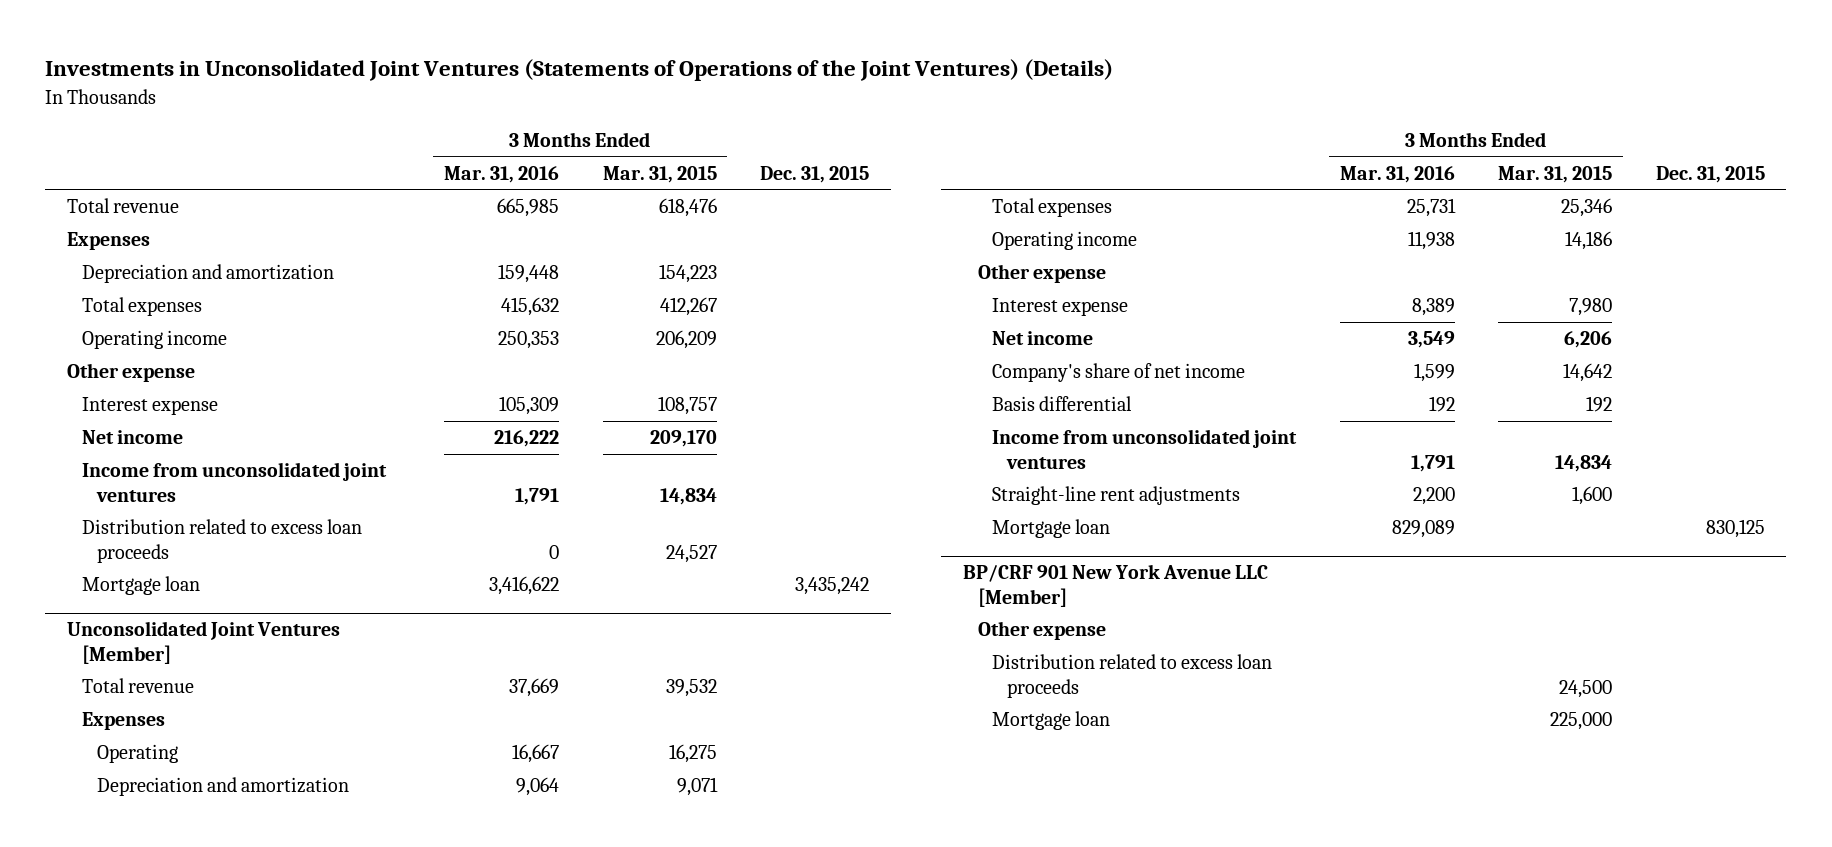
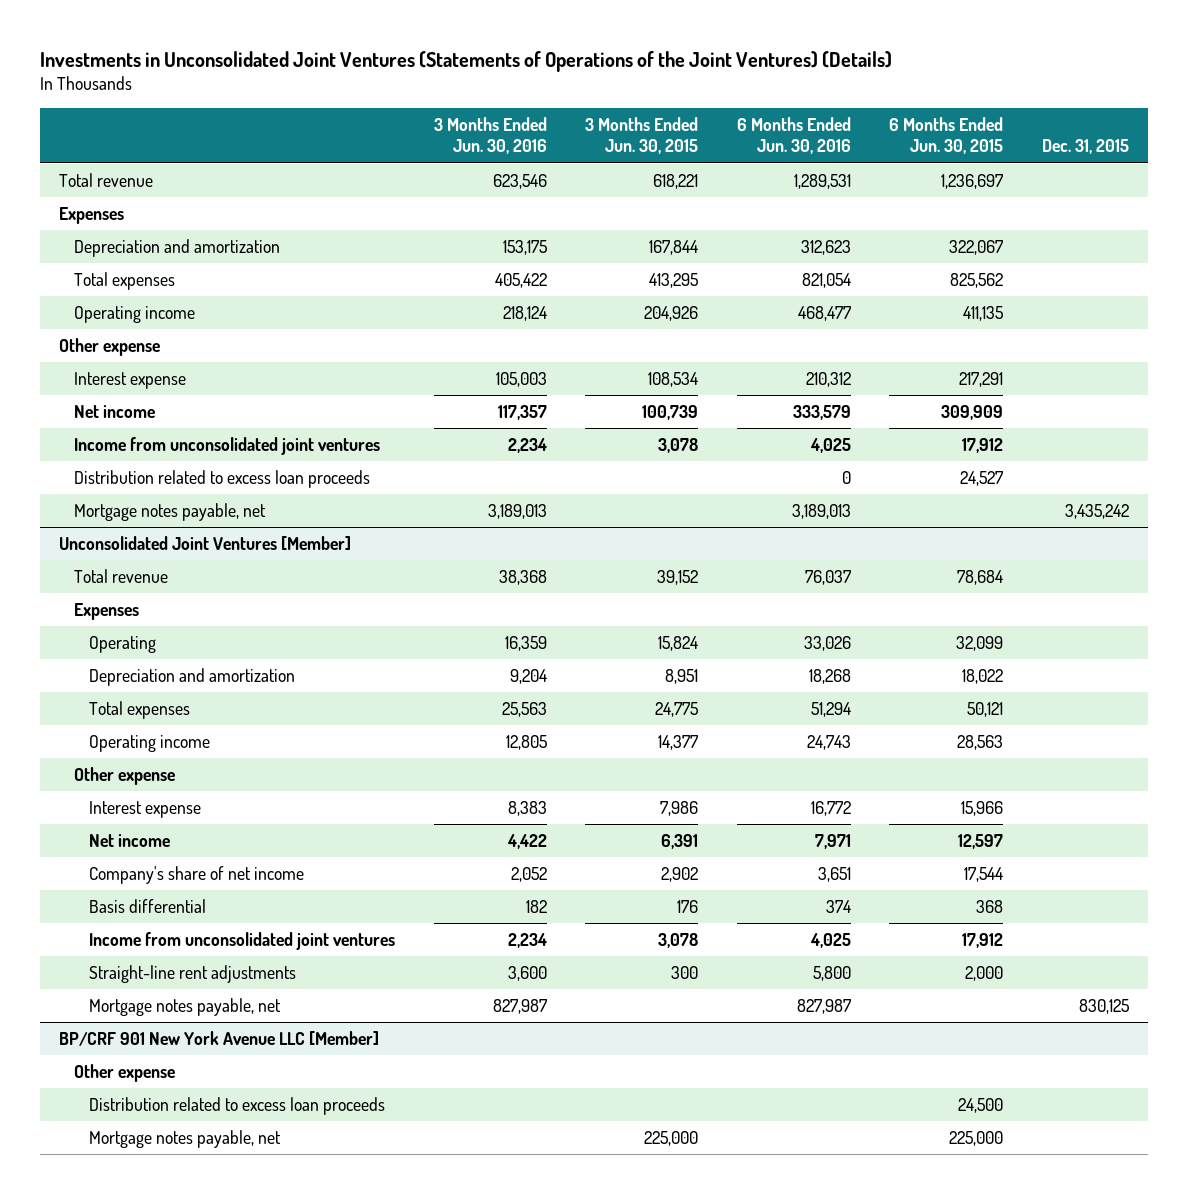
- | 3 Months Ended Mar. 31, 2016 | 3 Months Ended Mar. 31, 2015 | Dec. 31, 2015
+ | 3 Months Ended Jun. 30, 2016 | 3 Months Ended Jun. 30, 2015 | 6 Months Ended Jun. 30, 2016 | 6 Months Ended Jun. 30, 2015 | Dec. 31, 2015
- Mortgage loan | 3,416,622 | | 3,435,242
+ Mortgage notes payable, net | 3,189,013 | | 3,189,013 | | 3,435,242
@ Unconsolidated Joint Ventures [Member]
- Mortgage loan | 829,089 | | 830,125
+ Mortgage notes payable, net | 827,987 | | 827,987 | | 830,125
@ BP/CRF 901 New York Avenue LLC [Member]
- Mortgage loan | | 225,000 |
+ Mortgage notes payable, net | | 225,000 | | 225,000 |

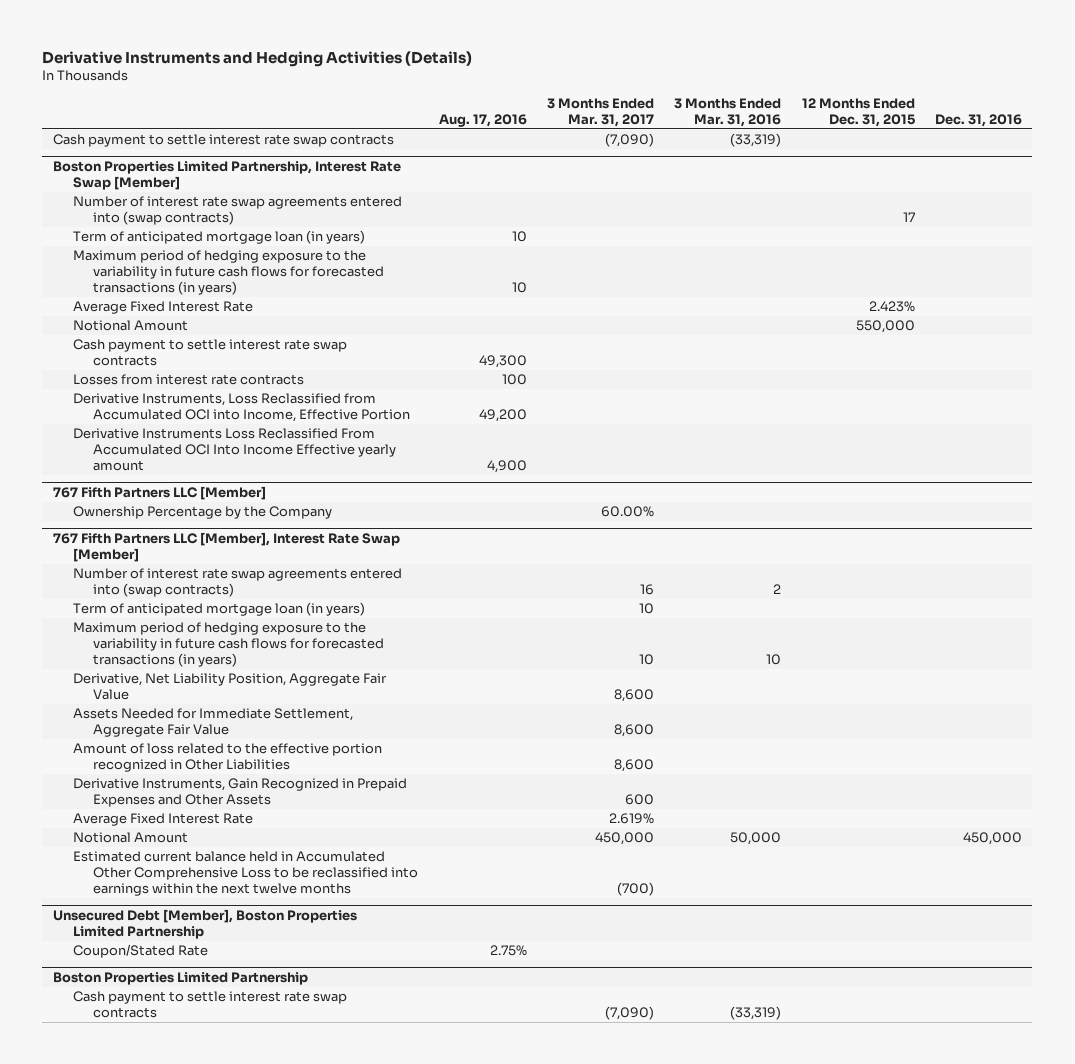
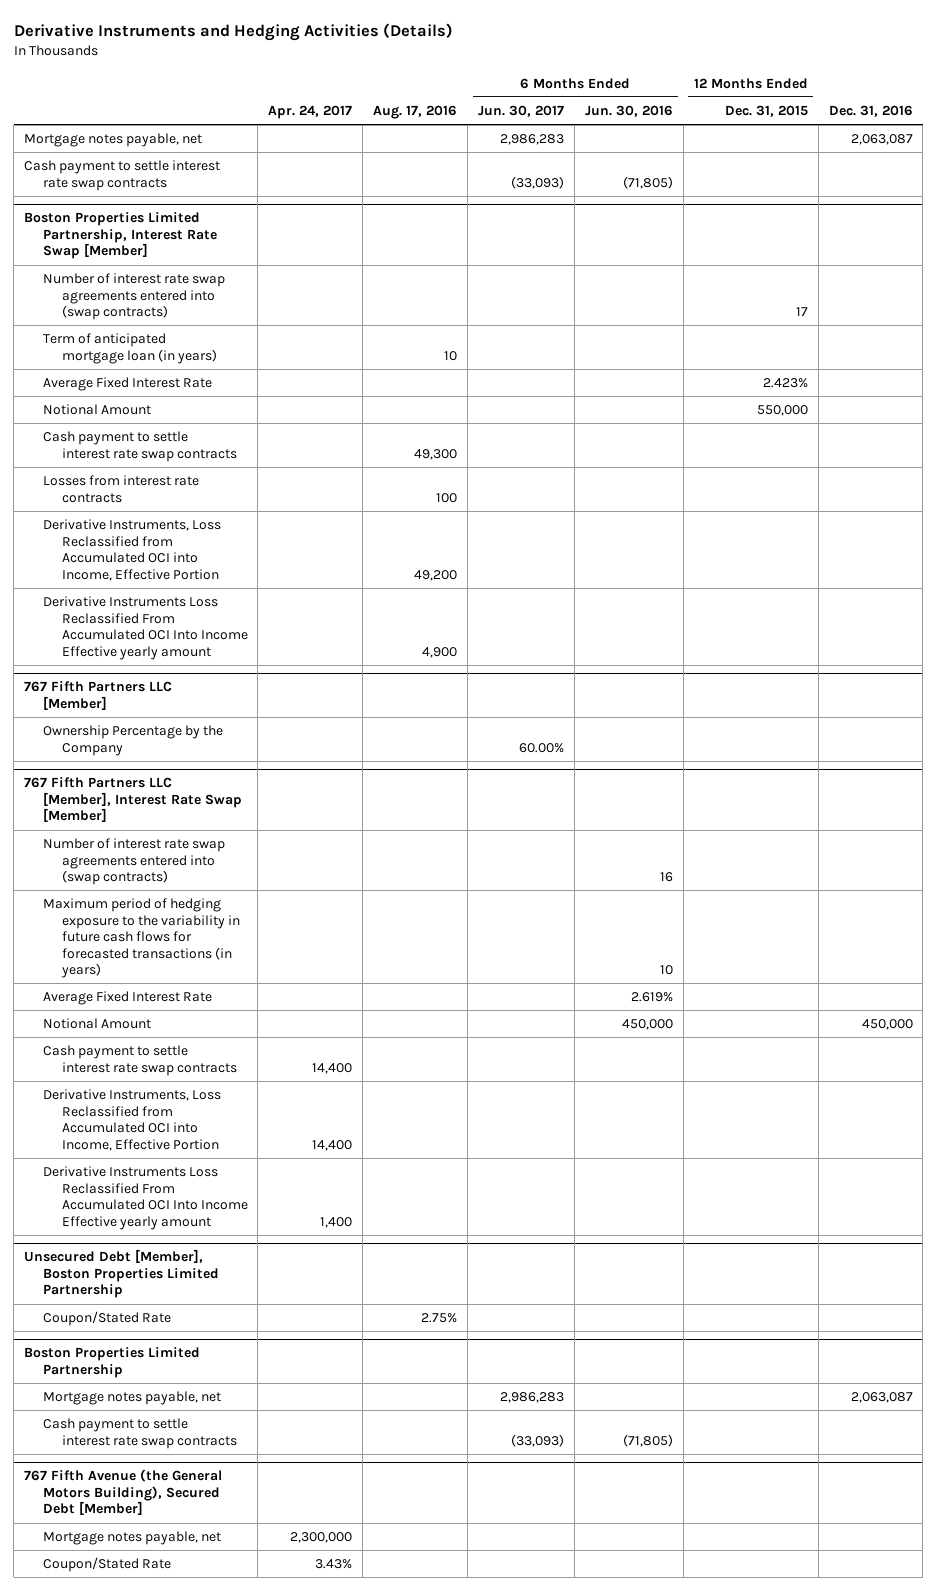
- | Aug. 17, 2016 | 3 Months Ended Mar. 31, 2017 | 3 Months Ended Mar. 31, 2016 | 12 Months Ended Dec. 31, 2015 | Dec. 31, 2016
+ | Apr. 24, 2017 | Aug. 17, 2016 | 6 Months Ended Jun. 30, 2017 | 6 Months Ended Jun. 30, 2016 | 12 Months Ended Dec. 31, 2015 | Dec. 31, 2016
+ Mortgage notes payable, net | | | 2,986,283 | | | 2,063,087
@ Boston Properties Limited Partnership, Interest Rate Swap [Member]
- Maximum period of hedging exposure to the variability in future cash flows for forecasted transactions (in years) | 10 | | | |
@ 767 Fifth Partners LLC [Member], Interest Rate Swap [Member]
- Term of anticipated mortgage loan (in years) | | 10 | | |
- Derivative, Net Liability Position, Aggregate Fair Value | | 8,600 | | |
- Assets Needed for Immediate Settlement, Aggregate Fair Value | | 8,600 | | |
- Amount of loss related to the effective portion recognized in Other Liabilities | | 8,600 | | |
- Derivative Instruments, Gain Recognized in Prepaid Expenses and Other Assets | | 600 | | |
- Estimated current balance held in Accumulated Other Comprehensive Loss to be reclassified into earnings within the next twelve months | | (700) | | |
+ Cash payment to settle interest rate swap contracts | 14,400 | | | | |
+ Derivative Instruments, Loss Reclassified from Accumulated OCI into Income, Effective Portion | 14,400 | | | | |
+ Derivative Instruments Loss Reclassified From Accumulated OCI Into Income Effective yearly amount | 1,400 | | | | |
@ Boston Properties Limited Partnership
+ Mortgage notes payable, net | | | 2,986,283 | | | 2,063,087
+ 767 Fifth Avenue (the General Motors Building), Secured Debt [Member]
+ Mortgage notes payable, net | 2,300,000 | | | | |
+ Coupon/Stated Rate | 3.43% | | | | |

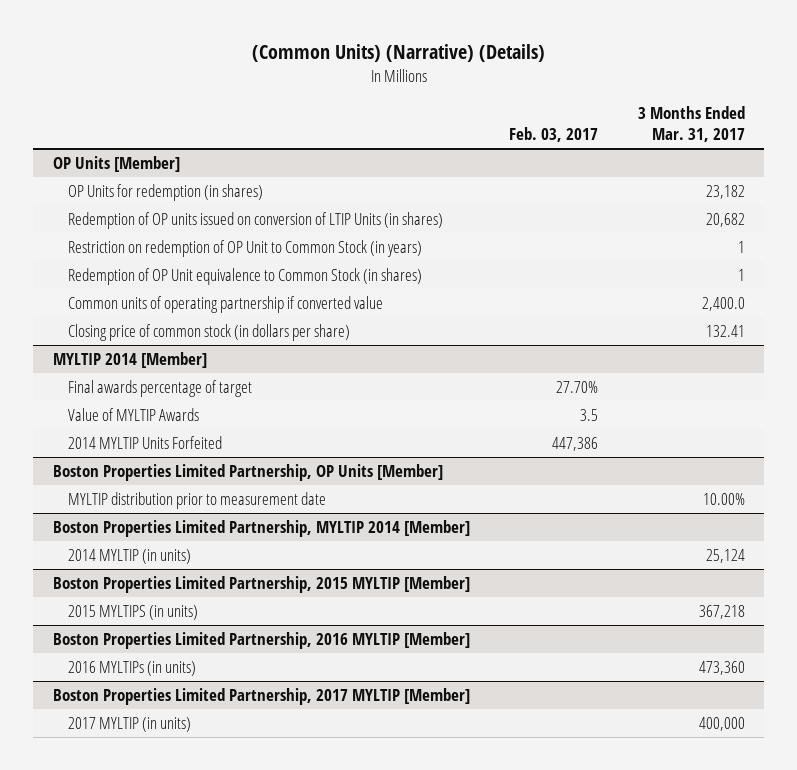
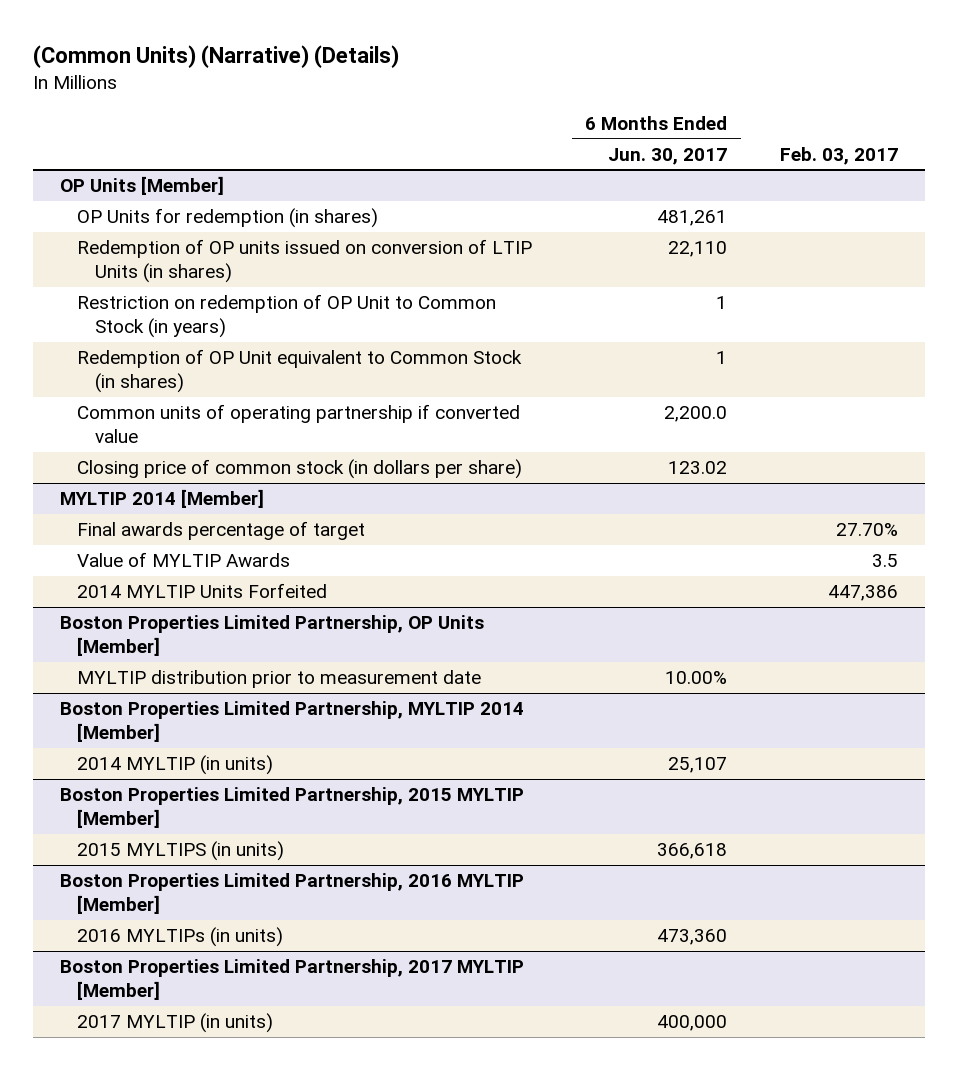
- | Feb. 03, 2017 | 3 Months Ended Mar. 31, 2017
+ | 6 Months Ended Jun. 30, 2017 | Feb. 03, 2017
@ OP Units [Member]
- Redemption of OP Unit equivalence to Common Stock (in shares) | | 1
+ Redemption of OP Unit equivalent to Common Stock (in shares) | 1 |

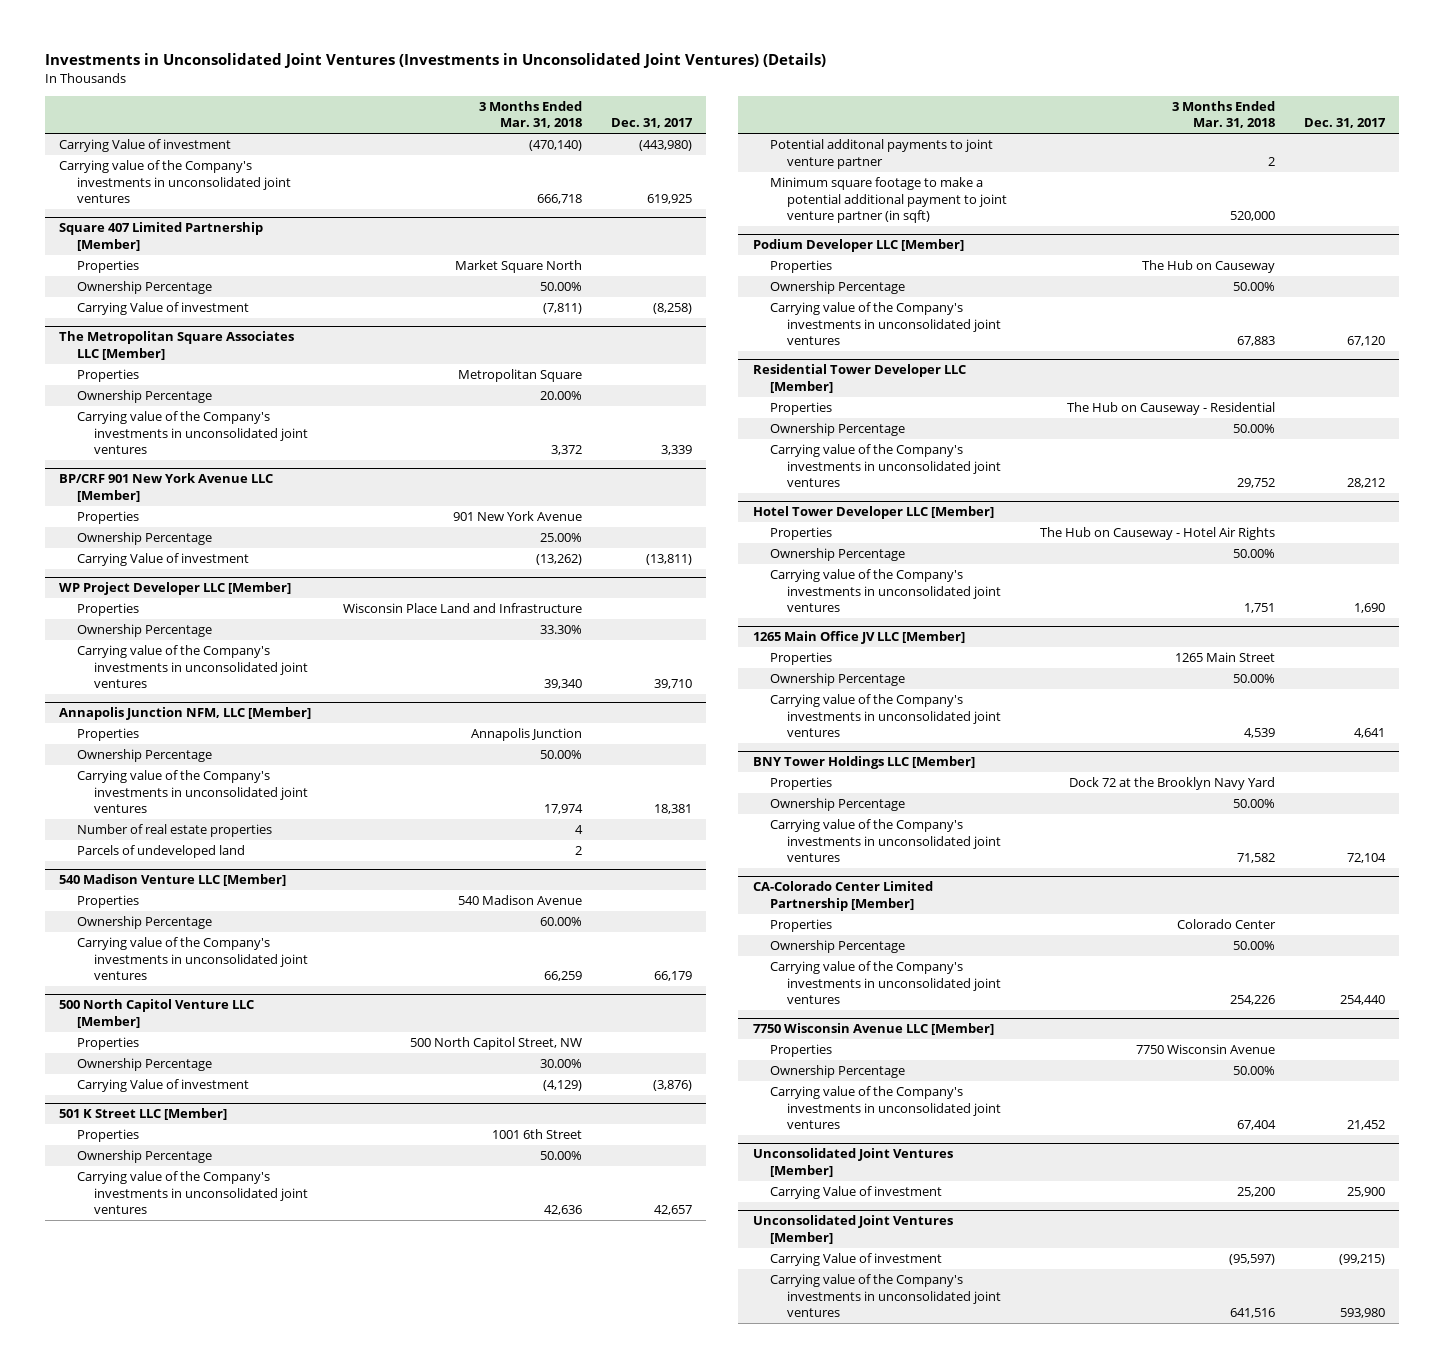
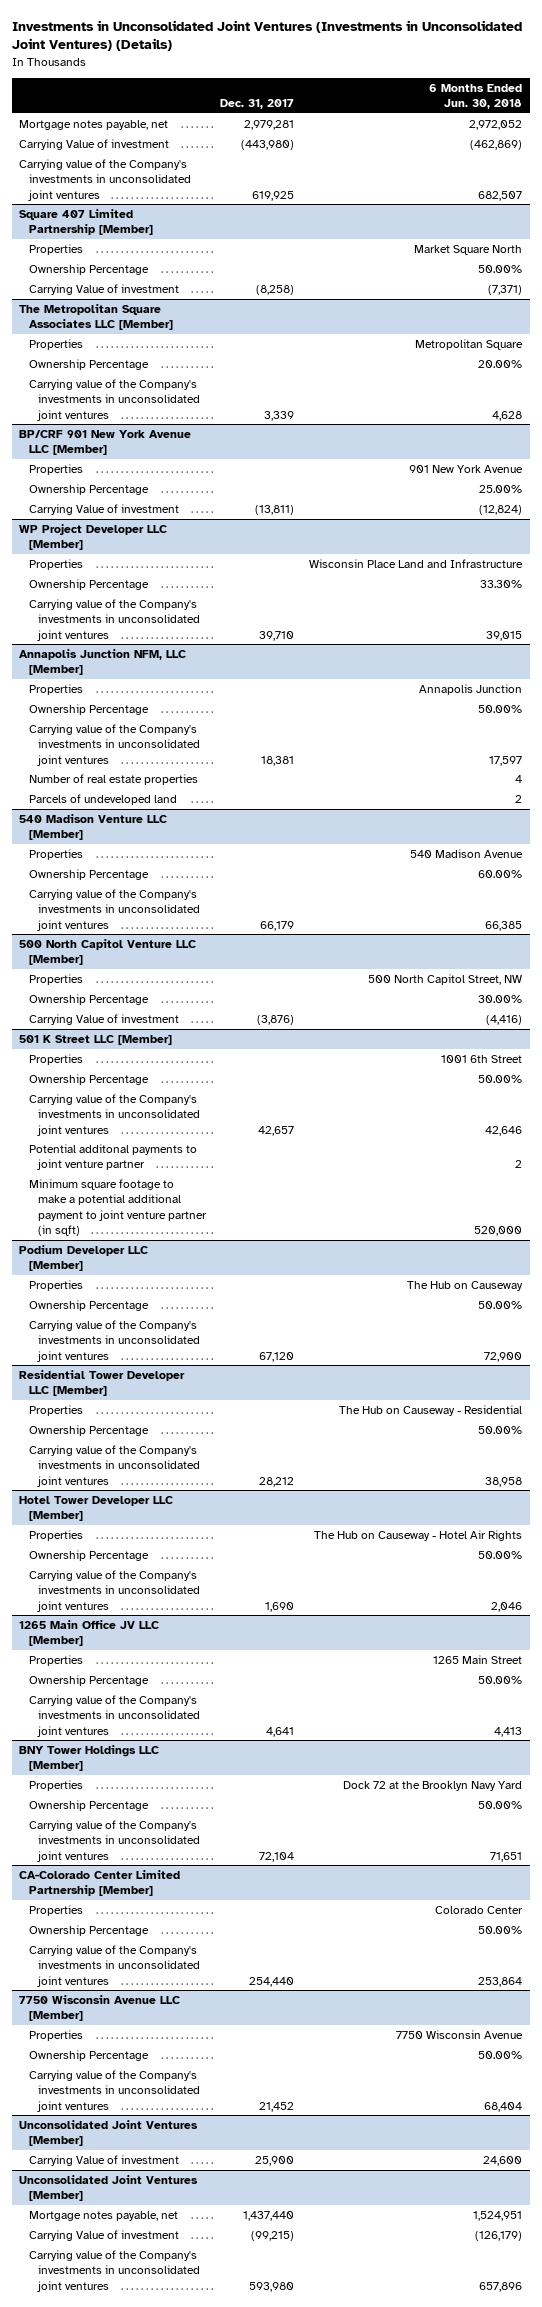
- | 3 Months Ended Mar. 31, 2018 | Dec. 31, 2017
+ | Dec. 31, 2017 | 6 Months Ended Jun. 30, 2018
+ Mortgage notes payable, net | 2,979,281 | 2,972,052
@ Unconsolidated Joint Ventures [Member]
+ Mortgage notes payable, net | 1,437,440 | 1,524,951

